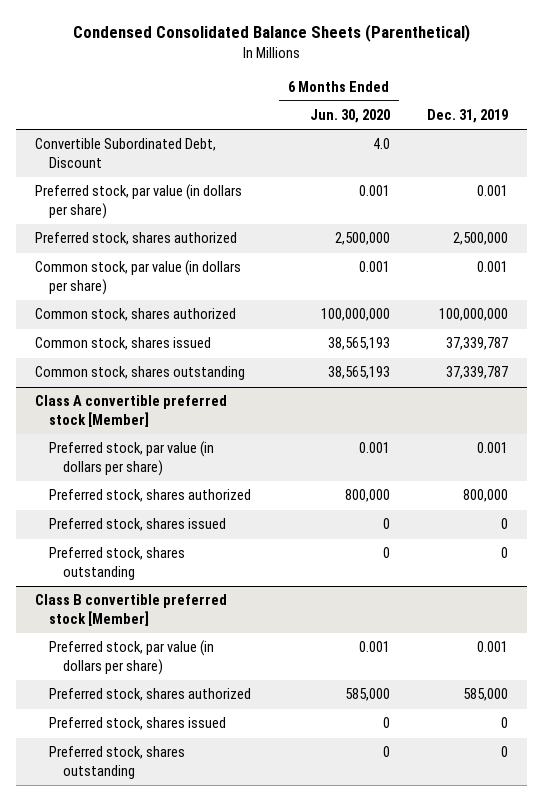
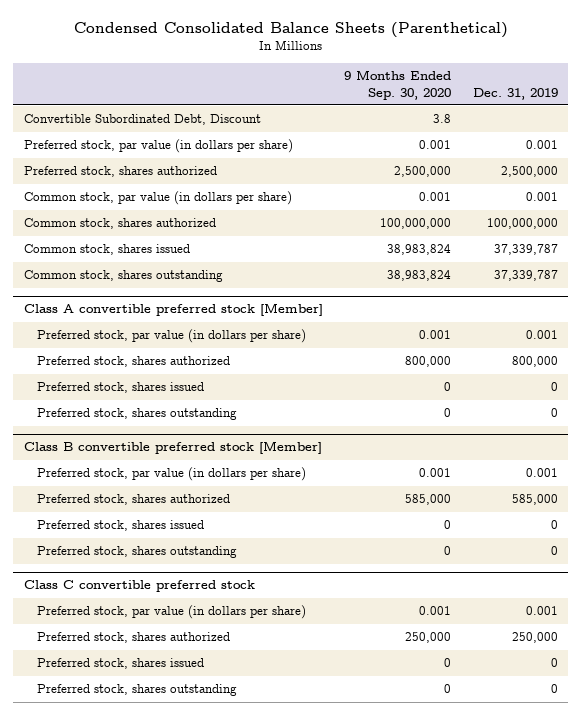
- | 6 Months Ended Jun. 30, 2020 | Dec. 31, 2019
+ | 9 Months Ended Sep. 30, 2020 | Dec. 31, 2019
+ Class C convertible preferred stock
+ Preferred stock, par value (in dollars per share) | 0.001 | 0.001
+ Preferred stock, shares authorized | 250,000 | 250,000
+ Preferred stock, shares issued | 0 | 0
+ Preferred stock, shares outstanding | 0 | 0

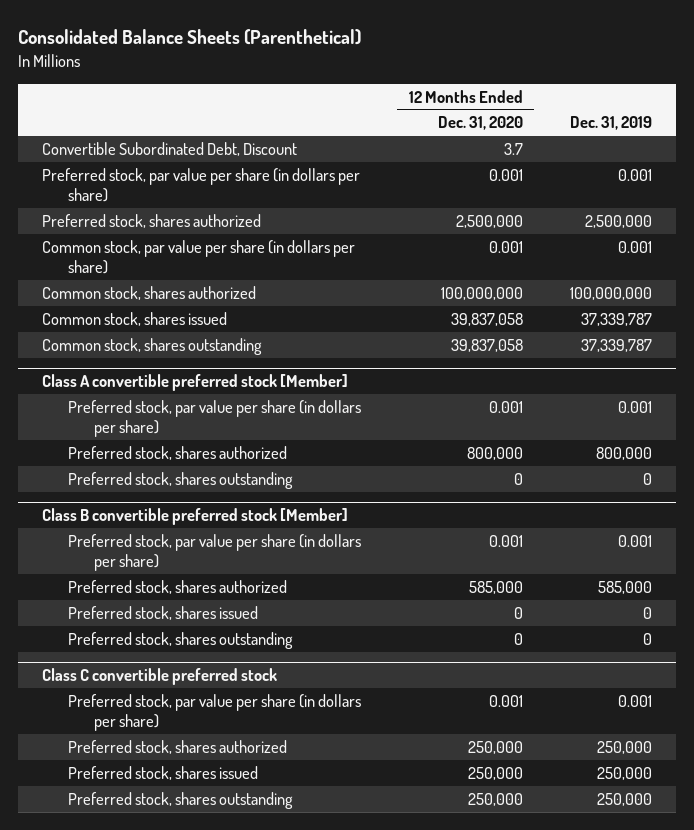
- Condensed Consolidated Balance Sheets (Parenthetical)
+ Consolidated Balance Sheets (Parenthetical)
- | 9 Months Ended Sep. 30, 2020 | Dec. 31, 2019
+ | 12 Months Ended Dec. 31, 2020 | Dec. 31, 2019
- Preferred stock, par value (in dollars per share) | 0.001 | 0.001
+ Preferred stock, par value per share (in dollars per share) | 0.001 | 0.001
- Common stock, par value (in dollars per share) | 0.001 | 0.001
+ Common stock, par value per share (in dollars per share) | 0.001 | 0.001
@ Class A convertible preferred stock [Member]
- Preferred stock, par value (in dollars per share) | 0.001 | 0.001
+ Preferred stock, par value per share (in dollars per share) | 0.001 | 0.001
- Preferred stock, shares issued | 0 | 0
@ Class B convertible preferred stock [Member]
- Preferred stock, par value (in dollars per share) | 0.001 | 0.001
+ Preferred stock, par value per share (in dollars per share) | 0.001 | 0.001
@ Class C convertible preferred stock
- Preferred stock, par value (in dollars per share) | 0.001 | 0.001
+ Preferred stock, par value per share (in dollars per share) | 0.001 | 0.001
- Preferred stock, shares issued | 0 | 0
- Preferred stock, shares outstanding | 0 | 0
+ Preferred stock, shares issued | 250,000 | 250,000
+ Preferred stock, shares outstanding | 250,000 | 250,000

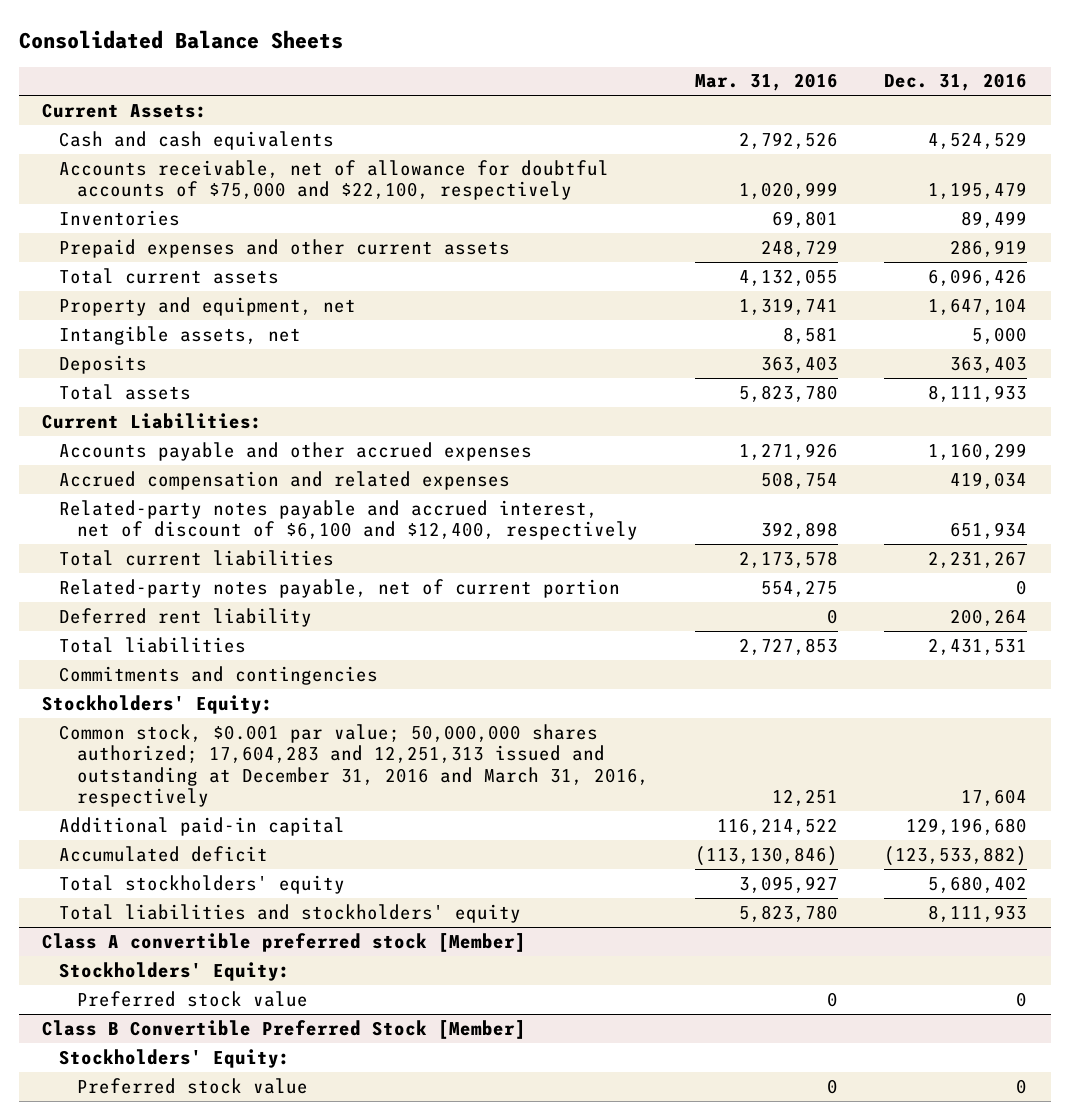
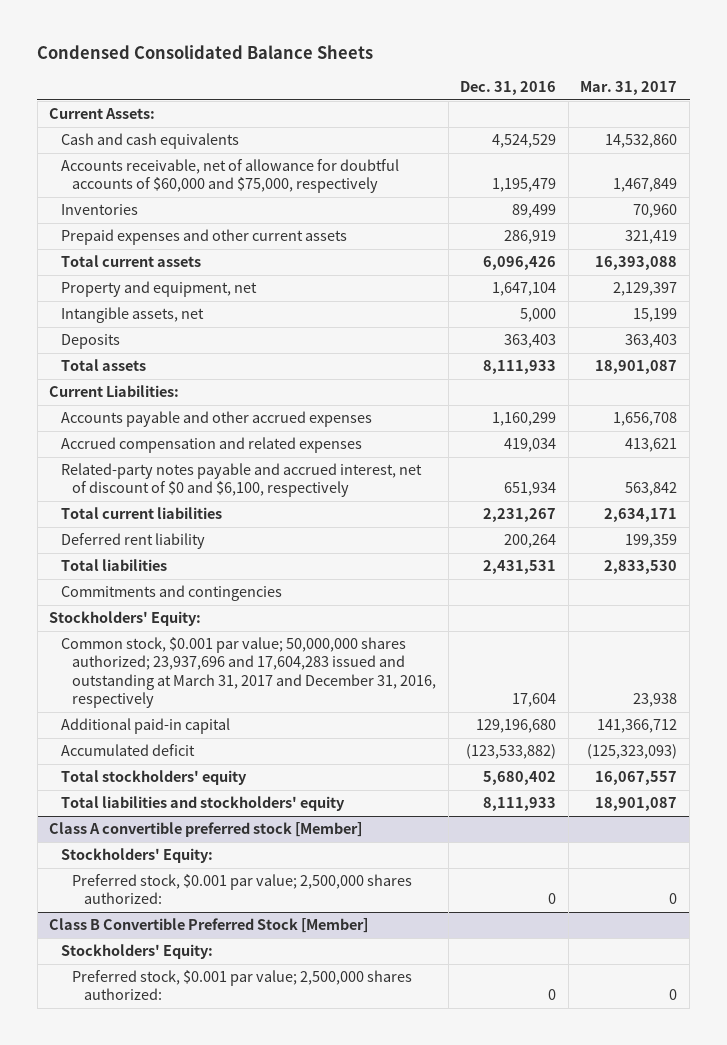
- Consolidated Balance Sheets
+ Condensed Consolidated Balance Sheets
- | Mar. 31, 2016 | Dec. 31, 2016
+ | Dec. 31, 2016 | Mar. 31, 2017
- Accounts receivable, net of allowance for doubtful accounts of $75,000 and $22,100, respectively | 1,020,999 | 1,195,479
+ Accounts receivable, net of allowance for doubtful accounts of $60,000 and $75,000, respectively | 1,195,479 | 1,467,849
- Related-party notes payable and accrued interest, net of discount of $6,100 and $12,400, respectively | 392,898 | 651,934
+ Related-party notes payable and accrued interest, net of discount of $0 and $6,100, respectively | 651,934 | 563,842
- Related-party notes payable, net of current portion | 554,275 | 0
- Common stock, $0.001 par value; 50,000,000 shares authorized; 17,604,283 and 12,251,313 issued and outstanding at December 31, 2016 and March 31, 2016, respectively | 12,251 | 17,604
+ Common stock, $0.001 par value; 50,000,000 shares authorized; 23,937,696 and 17,604,283 issued and outstanding at March 31, 2017 and December 31, 2016, respectively | 17,604 | 23,938
@ Class A convertible preferred stock [Member]
- Preferred stock value | 0 | 0
+ Preferred stock, $0.001 par value; 2,500,000 shares authorized: | 0 | 0
@ Class B Convertible Preferred Stock [Member]
- Preferred stock value | 0 | 0
+ Preferred stock, $0.001 par value; 2,500,000 shares authorized: | 0 | 0

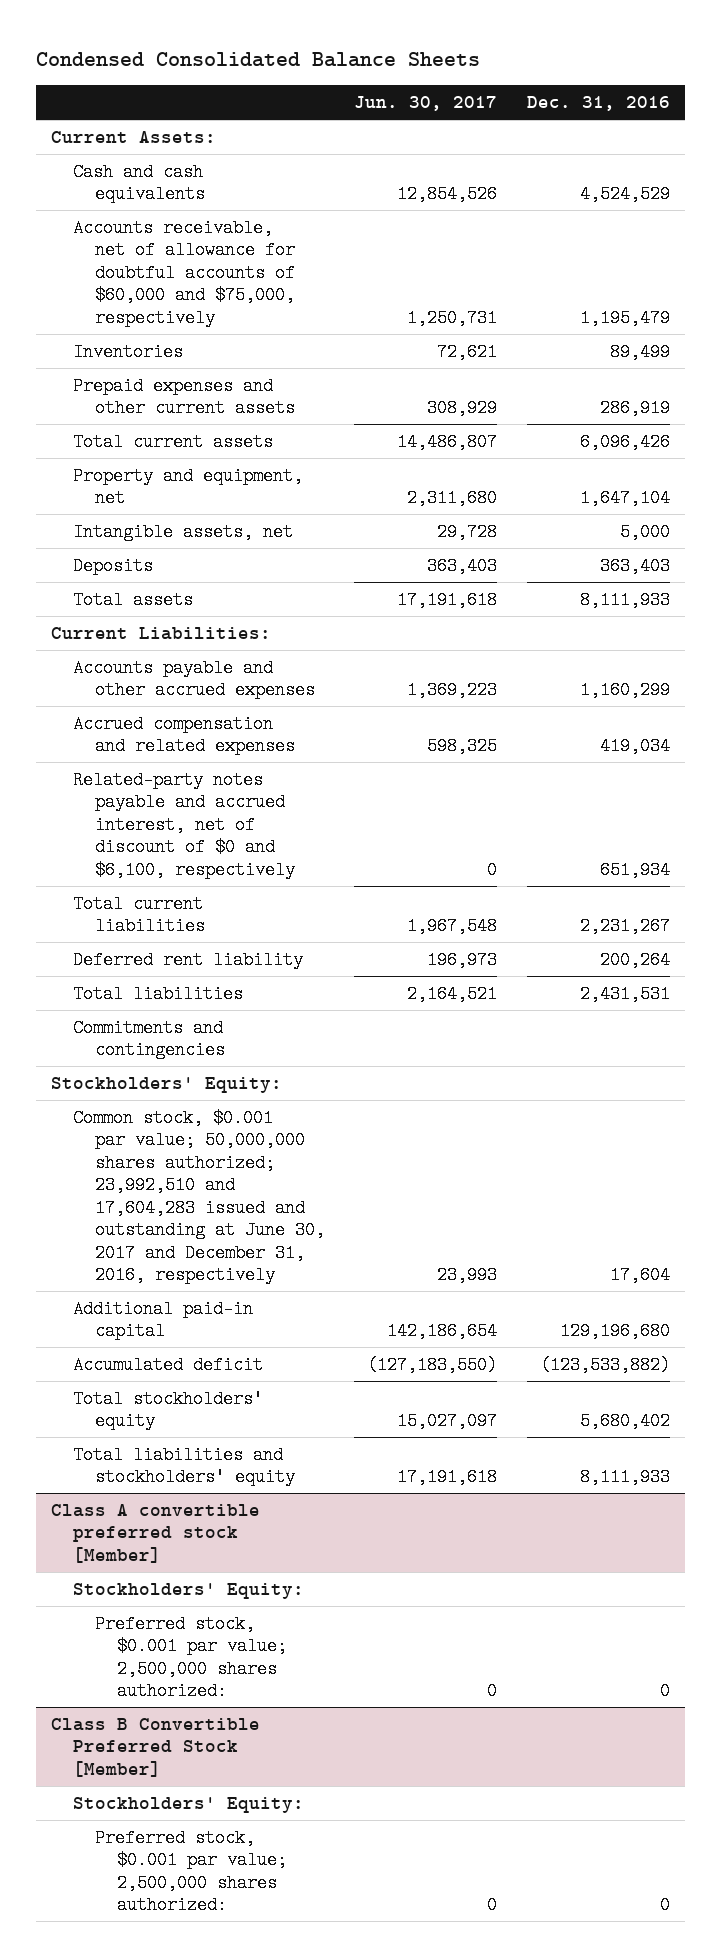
- | Dec. 31, 2016 | Mar. 31, 2017
+ | Jun. 30, 2017 | Dec. 31, 2016
- Common stock, $0.001 par value; 50,000,000 shares authorized; 23,937,696 and 17,604,283 issued and outstanding at March 31, 2017 and December 31, 2016, respectively | 17,604 | 23,938
+ Common stock, $0.001 par value; 50,000,000 shares authorized; 23,992,510 and 17,604,283 issued and outstanding at June 30, 2017 and December 31, 2016, respectively | 23,993 | 17,604

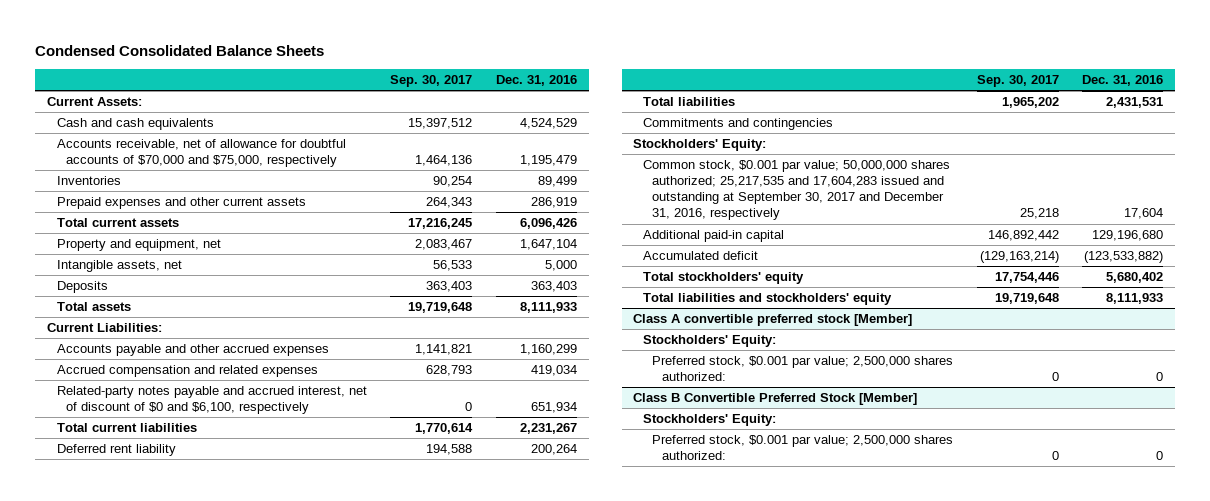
- | Jun. 30, 2017 | Dec. 31, 2016
+ | Sep. 30, 2017 | Dec. 31, 2016
- Accounts receivable, net of allowance for doubtful accounts of $60,000 and $75,000, respectively | 1,250,731 | 1,195,479
+ Accounts receivable, net of allowance for doubtful accounts of $70,000 and $75,000, respectively | 1,464,136 | 1,195,479
- Common stock, $0.001 par value; 50,000,000 shares authorized; 23,992,510 and 17,604,283 issued and outstanding at June 30, 2017 and December 31, 2016, respectively | 23,993 | 17,604
+ Common stock, $0.001 par value; 50,000,000 shares authorized; 25,217,535 and 17,604,283 issued and outstanding at September 30, 2017 and December 31, 2016, respectively | 25,218 | 17,604

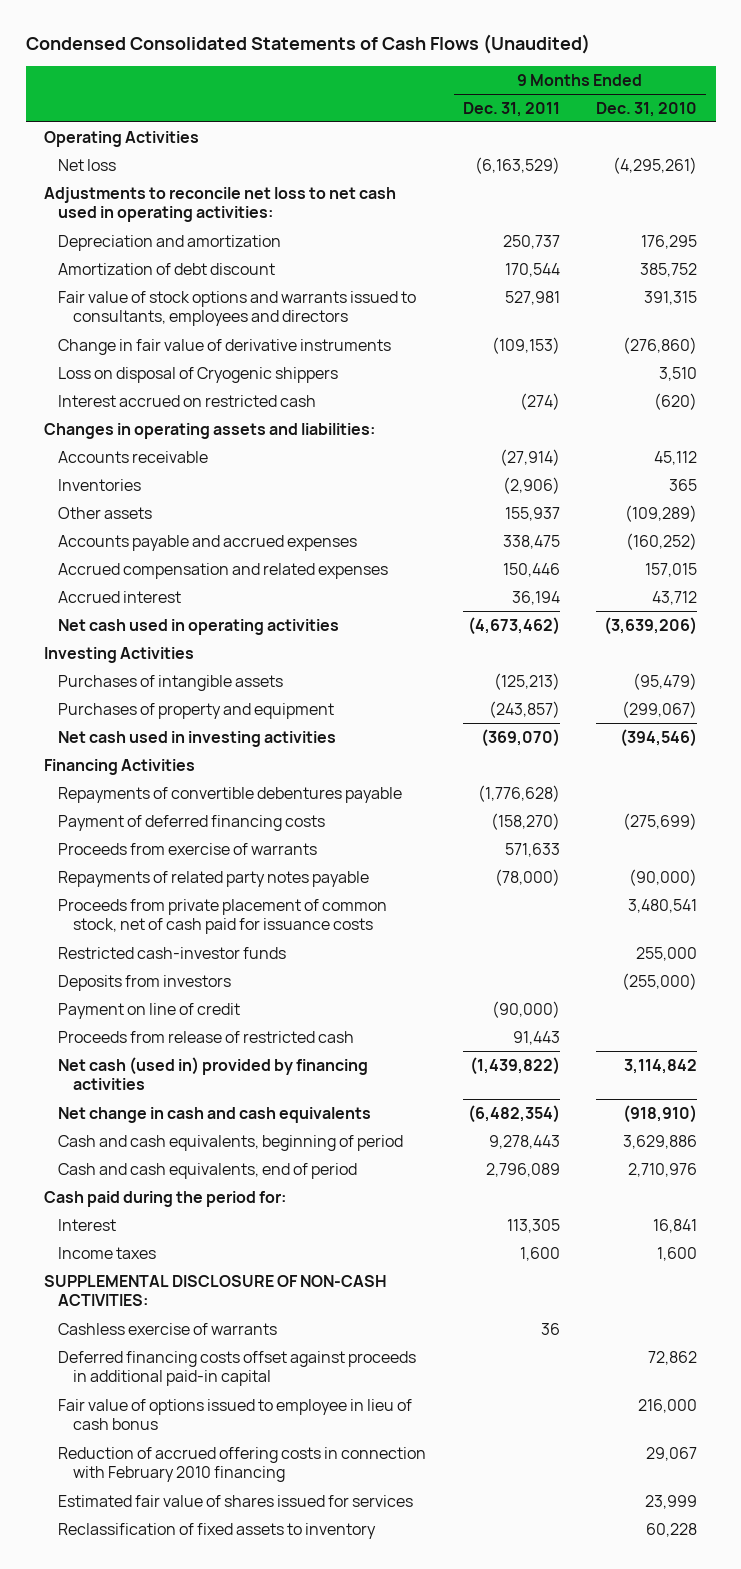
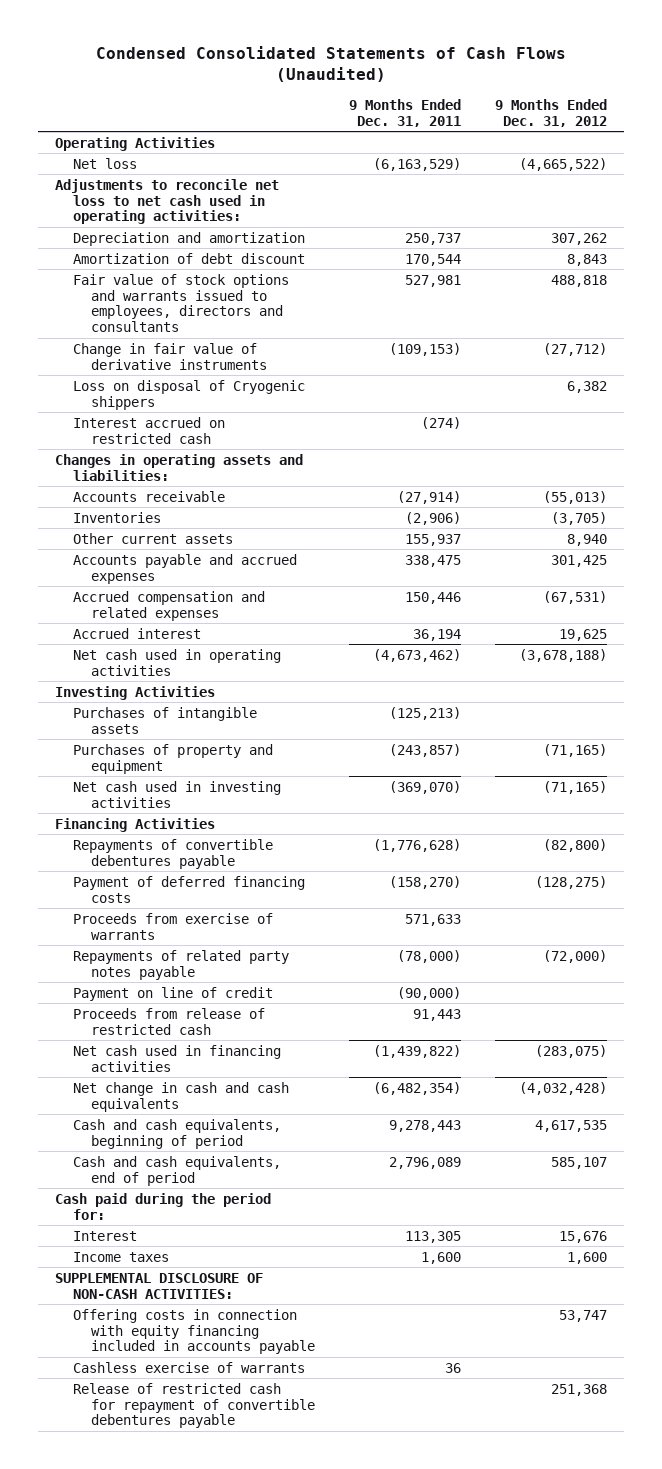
- | 9 Months Ended Dec. 31, 2011 | 9 Months Ended Dec. 31, 2010
+ | 9 Months Ended Dec. 31, 2011 | 9 Months Ended Dec. 31, 2012
- Fair value of stock options and warrants issued to consultants, employees and directors | 527,981 | 391,315
+ Fair value of stock options and warrants issued to employees, directors and consultants | 527,981 | 488,818
- Other assets | 155,937 | (109,289)
+ Other current assets | 155,937 | 8,940
- Proceeds from private placement of common stock, net of cash paid for issuance costs | | 3,480,541
- Restricted cash-investor funds | | 255,000
- Deposits from investors | | (255,000)
- Net cash (used in) provided by financing activities | (1,439,822) | 3,114,842
+ Net cash used in financing activities | (1,439,822) | (283,075)
+ Offering costs in connection with equity financing included in accounts payable | | 53,747
- Deferred financing costs offset against proceeds in additional paid-in capital | | 72,862
- Fair value of options issued to employee in lieu of cash bonus | | 216,000
- Reduction of accrued offering costs in connection with February 2010 financing | | 29,067
- Estimated fair value of shares issued for services | | 23,999
- Reclassification of fixed assets to inventory | | 60,228
+ Release of restricted cash for repayment of convertible debentures payable | | 251,368

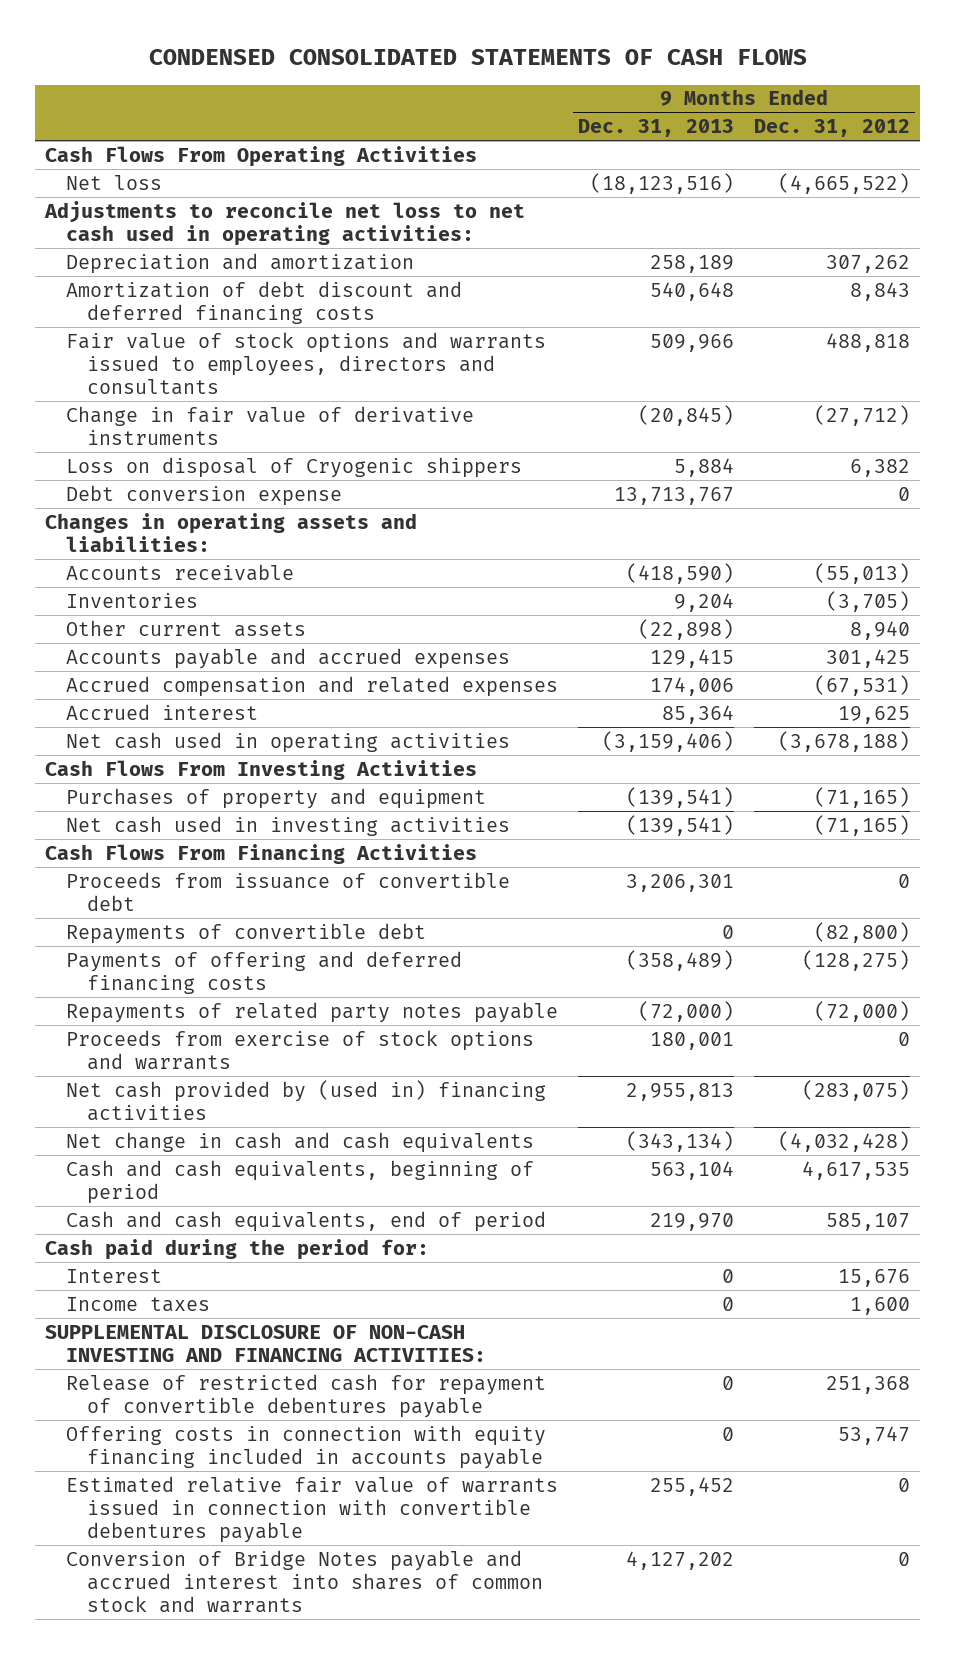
- Condensed Consolidated Statements of Cash Flows (Unaudited)
+ CONDENSED CONSOLIDATED STATEMENTS OF CASH FLOWS
- | 9 Months Ended Dec. 31, 2011 | 9 Months Ended Dec. 31, 2012
+ | 9 Months Ended Dec. 31, 2013 | 9 Months Ended Dec. 31, 2012
- Operating Activities
+ Cash Flows From Operating Activities
- Amortization of debt discount | 170,544 | 8,843
+ Amortization of debt discount and deferred financing costs | 540,648 | 8,843
- Interest accrued on restricted cash | (274) |
+ Debt conversion expense | 13,713,767 | 0
- Investing Activities
- Purchases of intangible assets | (125,213) |
+ Cash Flows From Investing Activities
- Financing Activities
- Repayments of convertible debentures payable | (1,776,628) | (82,800)
- Payment of deferred financing costs | (158,270) | (128,275)
- Proceeds from exercise of warrants | 571,633 |
+ Cash Flows From Financing Activities
+ Proceeds from issuance of convertible debt | 3,206,301 | 0
+ Repayments of convertible debt | 0 | (82,800)
+ Payments of offering and deferred financing costs | (358,489) | (128,275)
- Payment on line of credit | (90,000) |
- Proceeds from release of restricted cash | 91,443 |
- Net cash used in financing activities | (1,439,822) | (283,075)
+ Proceeds from exercise of stock options and warrants | 180,001 | 0
+ Net cash provided by (used in) financing activities | 2,955,813 | (283,075)
- SUPPLEMENTAL DISCLOSURE OF NON-CASH ACTIVITIES:
- Cashless exercise of warrants | 36 |
+ SUPPLEMENTAL DISCLOSURE OF NON-CASH INVESTING AND FINANCING ACTIVITIES:
moved down: Offering costs in connection with equity financing included in accounts payable | 0 | 53,747
+ Estimated relative fair value of warrants issued in connection with convertible debentures payable | 255,452 | 0
+ Conversion of Bridge Notes payable and accrued interest into shares of common stock and warrants | 4,127,202 | 0

